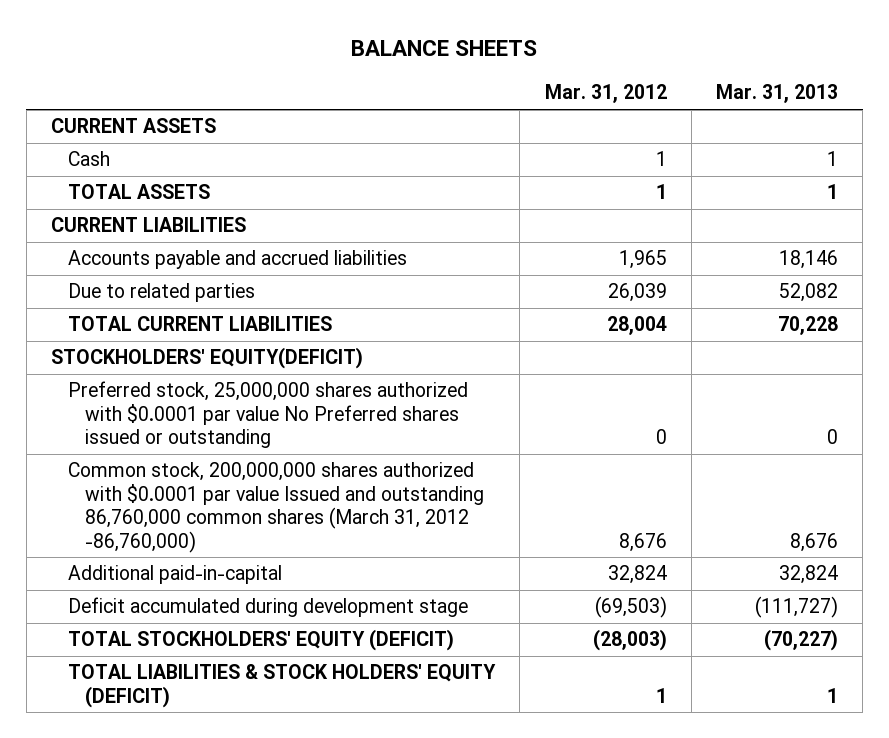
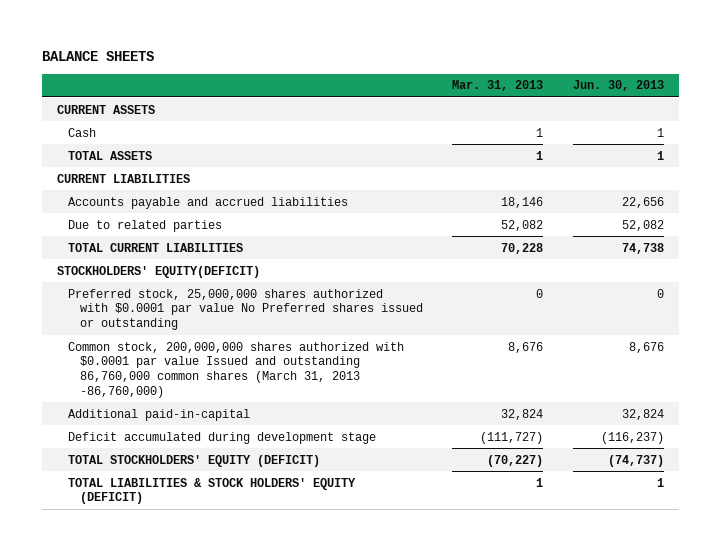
- | Mar. 31, 2012 | Mar. 31, 2013
+ | Mar. 31, 2013 | Jun. 30, 2013
- Common stock, 200,000,000 shares authorized with $0.0001 par value Issued and outstanding 86,760,000 common shares (March 31, 2012 -86,760,000) | 8,676 | 8,676
+ Common stock, 200,000,000 shares authorized with $0.0001 par value Issued and outstanding 86,760,000 common shares (March 31, 2013 -86,760,000) | 8,676 | 8,676

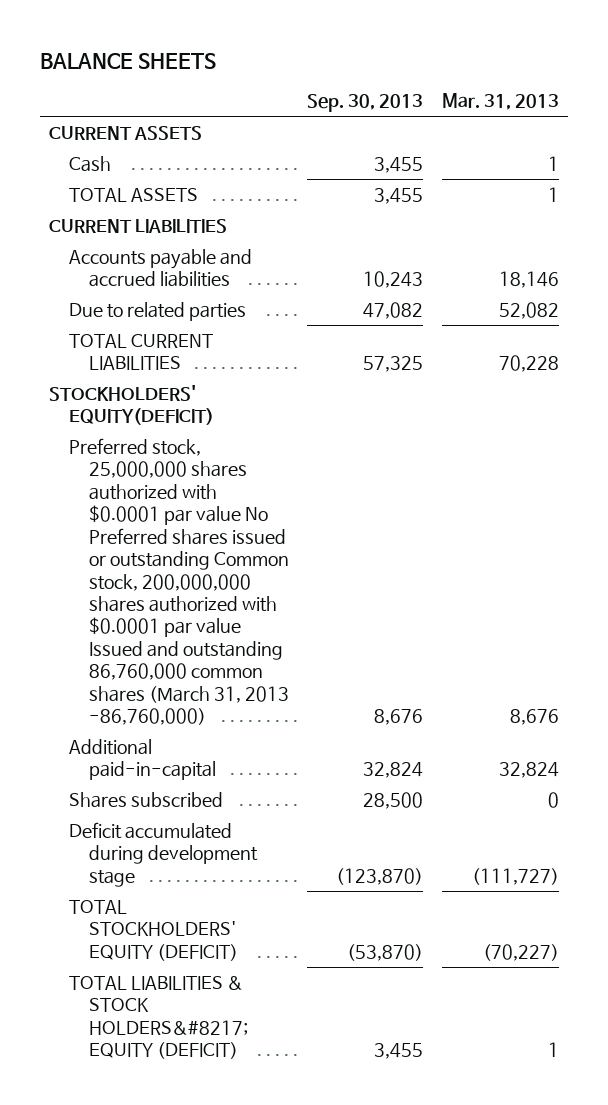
- | Mar. 31, 2013 | Jun. 30, 2013
+ | Sep. 30, 2013 | Mar. 31, 2013
- Preferred stock, 25,000,000 shares authorized with $0.0001 par value No Preferred shares issued or outstanding | 0 | 0
- Common stock, 200,000,000 shares authorized with $0.0001 par value Issued and outstanding 86,760,000 common shares (March 31, 2013 -86,760,000) | 8,676 | 8,676
+ Preferred stock, 25,000,000 shares authorized with $0.0001 par value No Preferred shares issued or outstanding Common stock, 200,000,000 shares authorized with $0.0001 par value Issued and outstanding 86,760,000 common shares (March 31, 2013 -86,760,000) | 8,676 | 8,676
+ Shares subscribed | 28,500 | 0
- TOTAL LIABILITIES & STOCK HOLDERS' EQUITY (DEFICIT) | 1 | 1
+ TOTAL LIABILITIES & STOCK HOLDERS&#8217; EQUITY (DEFICIT) | 3,455 | 1

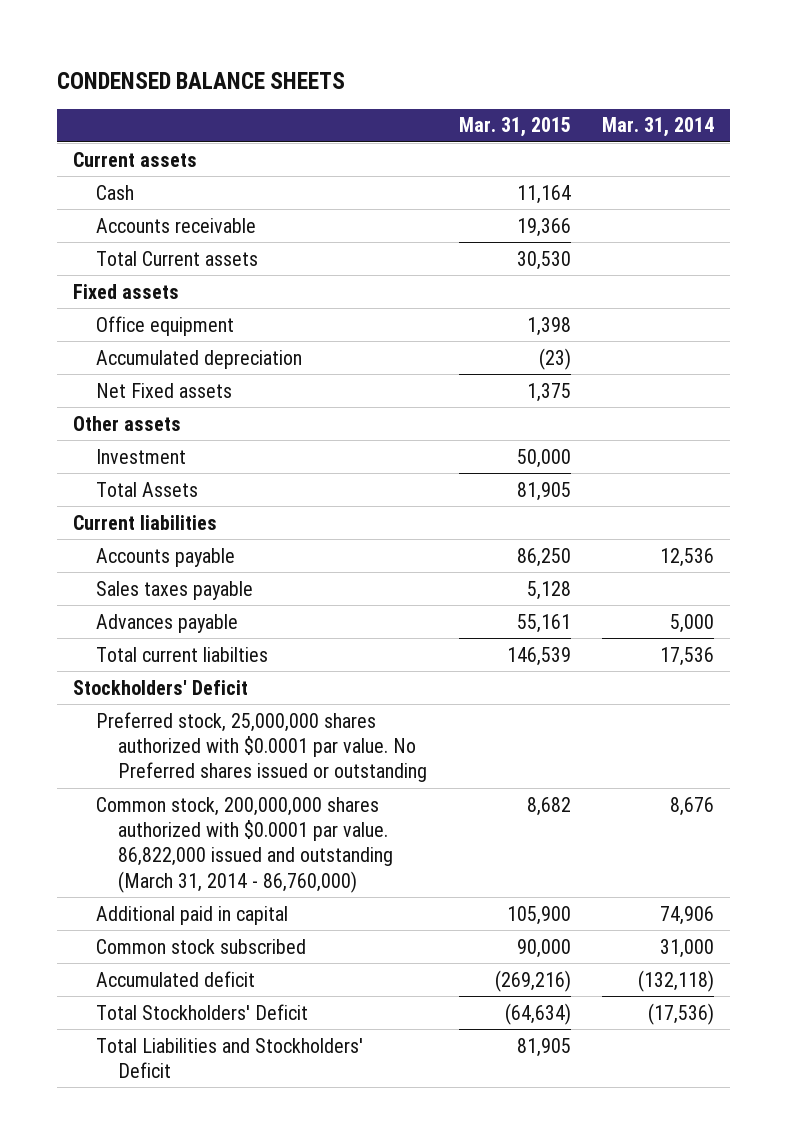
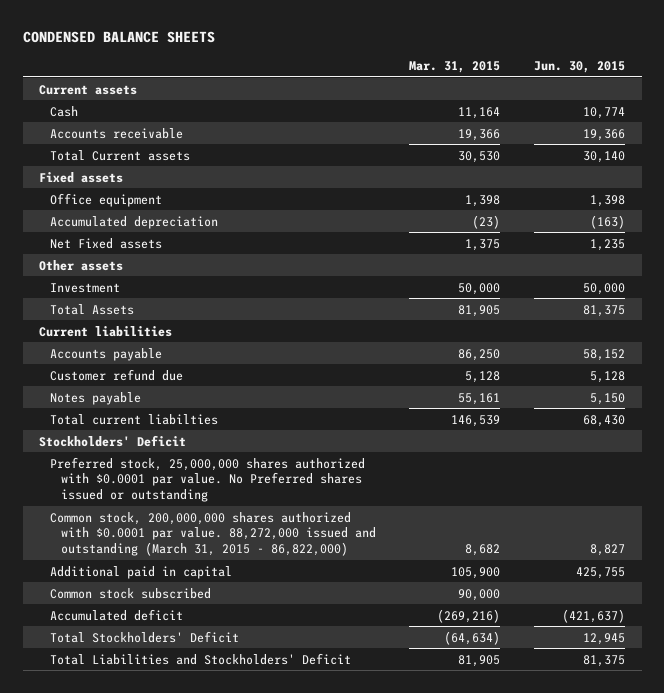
- | Mar. 31, 2015 | Mar. 31, 2014
+ | Mar. 31, 2015 | Jun. 30, 2015
- Sales taxes payable | 5,128 |
- Advances payable | 55,161 | 5,000
+ Customer refund due | 5,128 | 5,128
+ Notes payable | 55,161 | 5,150
- Common stock, 200,000,000 shares authorized with $0.0001 par value. 86,822,000 issued and outstanding (March 31, 2014 - 86,760,000) | 8,682 | 8,676
+ Common stock, 200,000,000 shares authorized with $0.0001 par value. 88,272,000 issued and outstanding (March 31, 2015 - 86,822,000) | 8,682 | 8,827

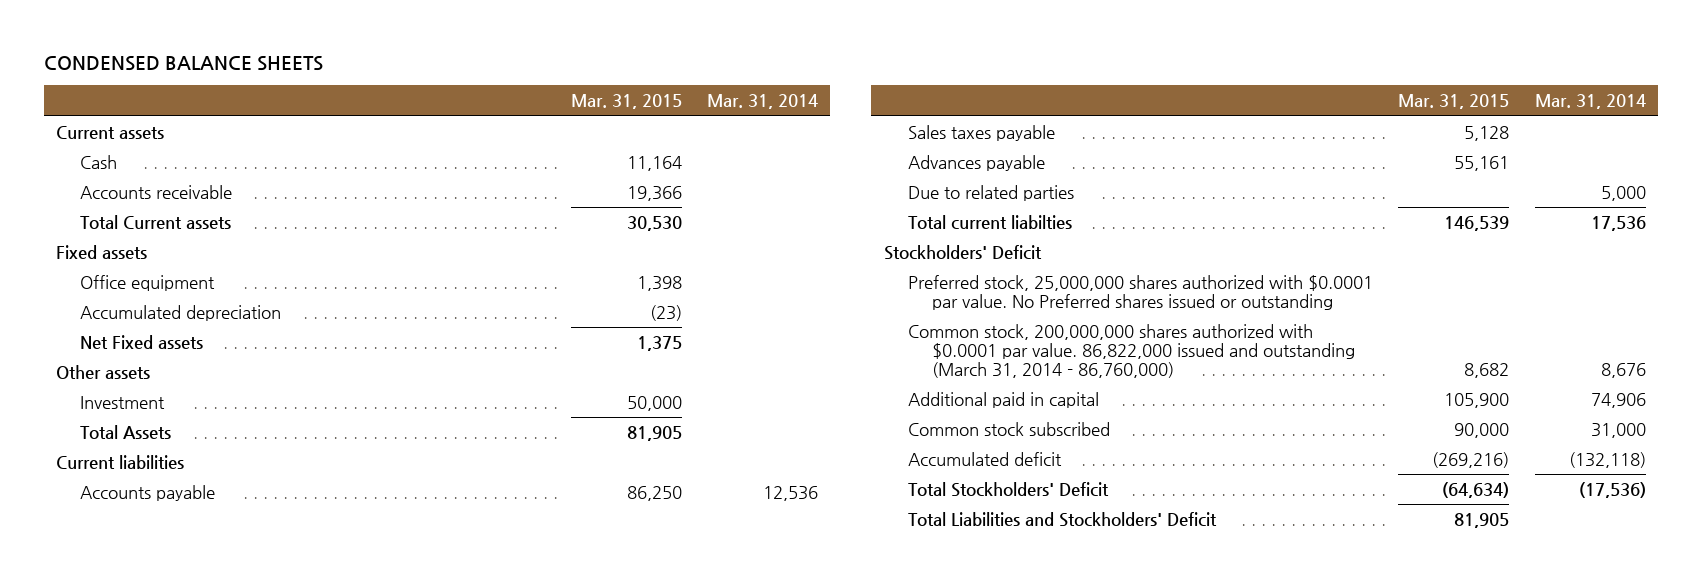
- | Mar. 31, 2015 | Jun. 30, 2015
+ | Mar. 31, 2015 | Mar. 31, 2014
- Customer refund due | 5,128 | 5,128
- Notes payable | 55,161 | 5,150
+ Sales taxes payable | 5,128 |
+ Advances payable | 55,161 |
+ Due to related parties | | 5,000
- Common stock, 200,000,000 shares authorized with $0.0001 par value. 88,272,000 issued and outstanding (March 31, 2015 - 86,822,000) | 8,682 | 8,827
+ Common stock, 200,000,000 shares authorized with $0.0001 par value. 86,822,000 issued and outstanding (March 31, 2014 - 86,760,000) | 8,682 | 8,676

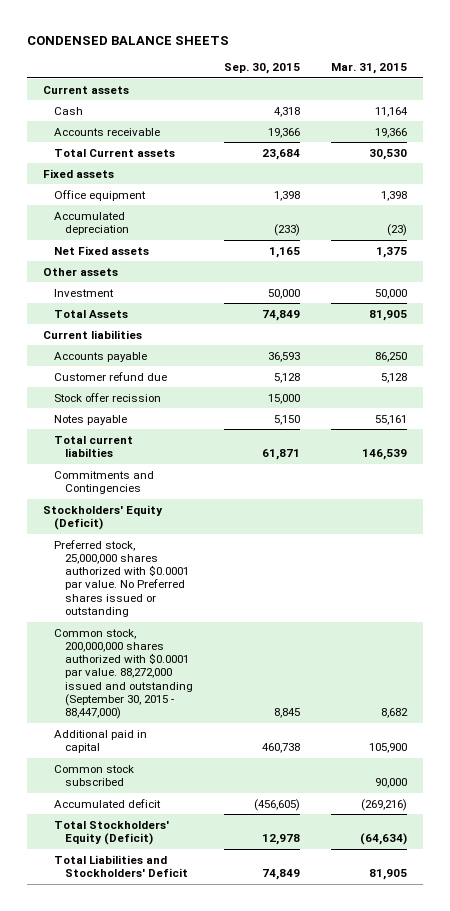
- | Mar. 31, 2015 | Mar. 31, 2014
+ | Sep. 30, 2015 | Mar. 31, 2015
- Sales taxes payable | 5,128 |
- Advances payable | 55,161 |
- Due to related parties | | 5,000
+ Customer refund due | 5,128 | 5,128
+ Stock offer recission | 15,000 |
+ Notes payable | 5,150 | 55,161
- Stockholders' Deficit
+ Commitments and Contingencies
+ Stockholders' Equity (Deficit)
- Common stock, 200,000,000 shares authorized with $0.0001 par value. 86,822,000 issued and outstanding (March 31, 2014 - 86,760,000) | 8,682 | 8,676
+ Common stock, 200,000,000 shares authorized with $0.0001 par value. 88,272,000 issued and outstanding (September 30, 2015 - 88,447,000) | 8,845 | 8,682
- Total Stockholders' Deficit | (64,634) | (17,536)
+ Total Stockholders' Equity (Deficit) | 12,978 | (64,634)

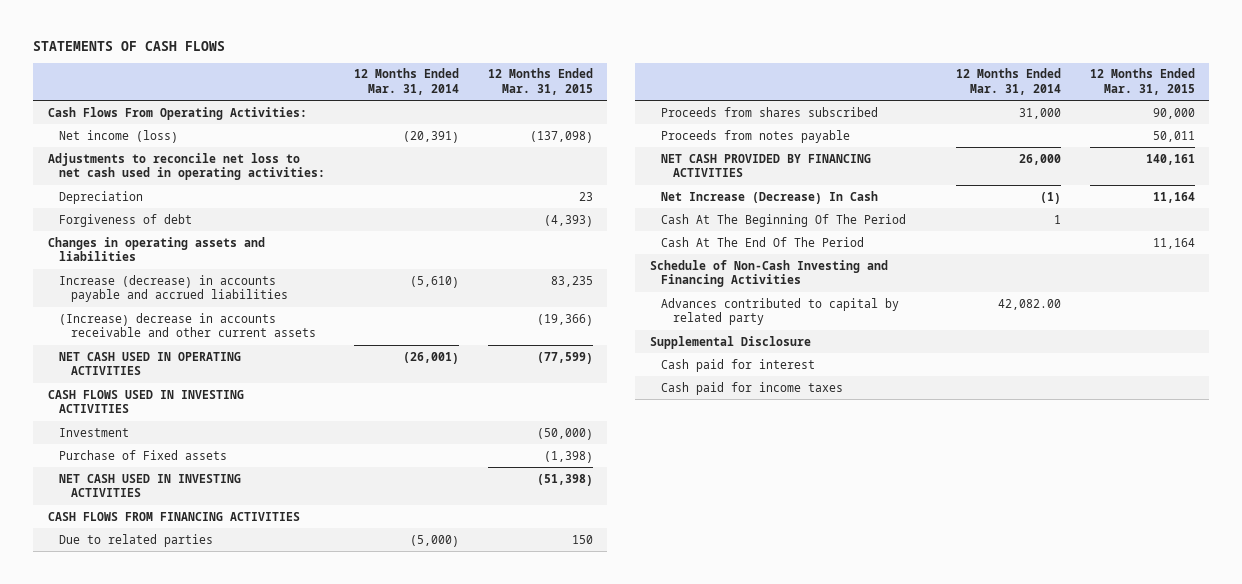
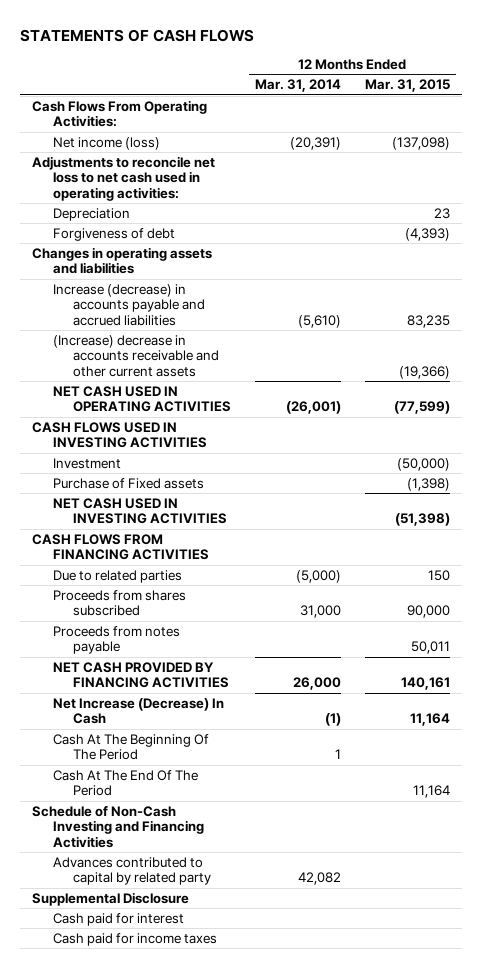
- Advances contributed to capital by related party | 42,082.00 |
+ Advances contributed to capital by related party | 42,082 |

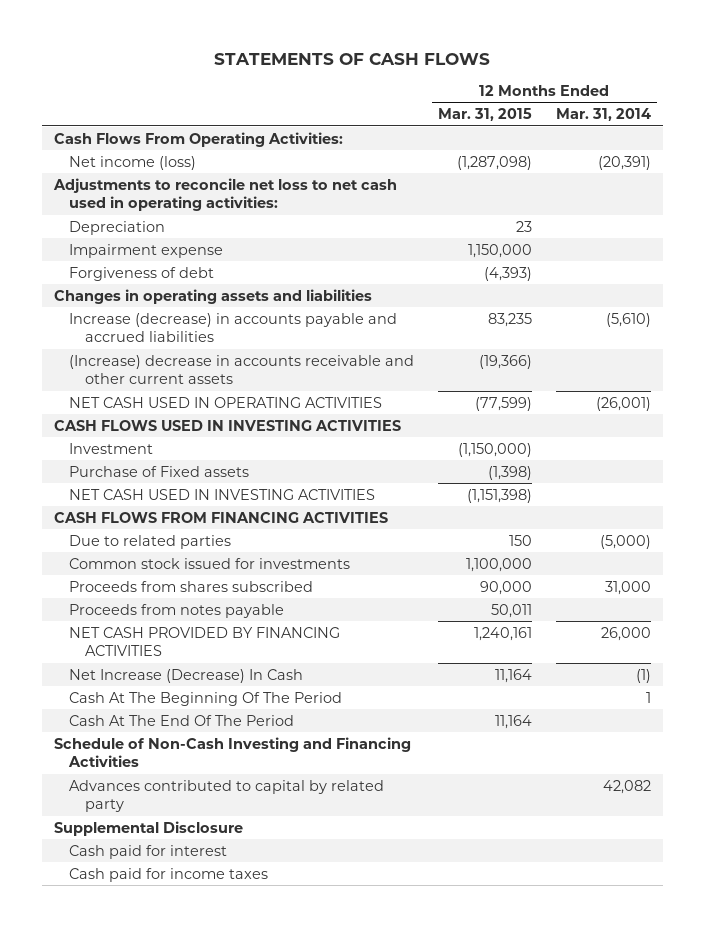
- | 12 Months Ended Mar. 31, 2014 | 12 Months Ended Mar. 31, 2015
+ | 12 Months Ended Mar. 31, 2015 | 12 Months Ended Mar. 31, 2014
- Net income (loss) | (20,391) | (137,098)
+ Net income (loss) | (1,287,098) | (20,391)
+ Impairment expense | 1,150,000 |
- Investment | | (50,000)
+ Investment | (1,150,000) |
- NET CASH USED IN INVESTING ACTIVITIES | | (51,398)
+ NET CASH USED IN INVESTING ACTIVITIES | (1,151,398) |
+ Common stock issued for investments | 1,100,000 |
- NET CASH PROVIDED BY FINANCING ACTIVITIES | 26,000 | 140,161
+ NET CASH PROVIDED BY FINANCING ACTIVITIES | 1,240,161 | 26,000

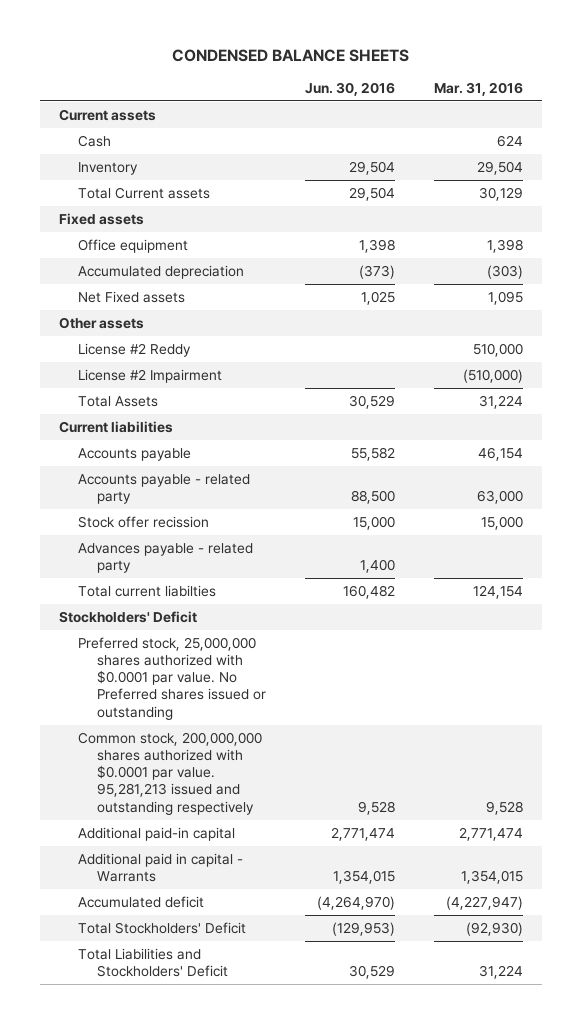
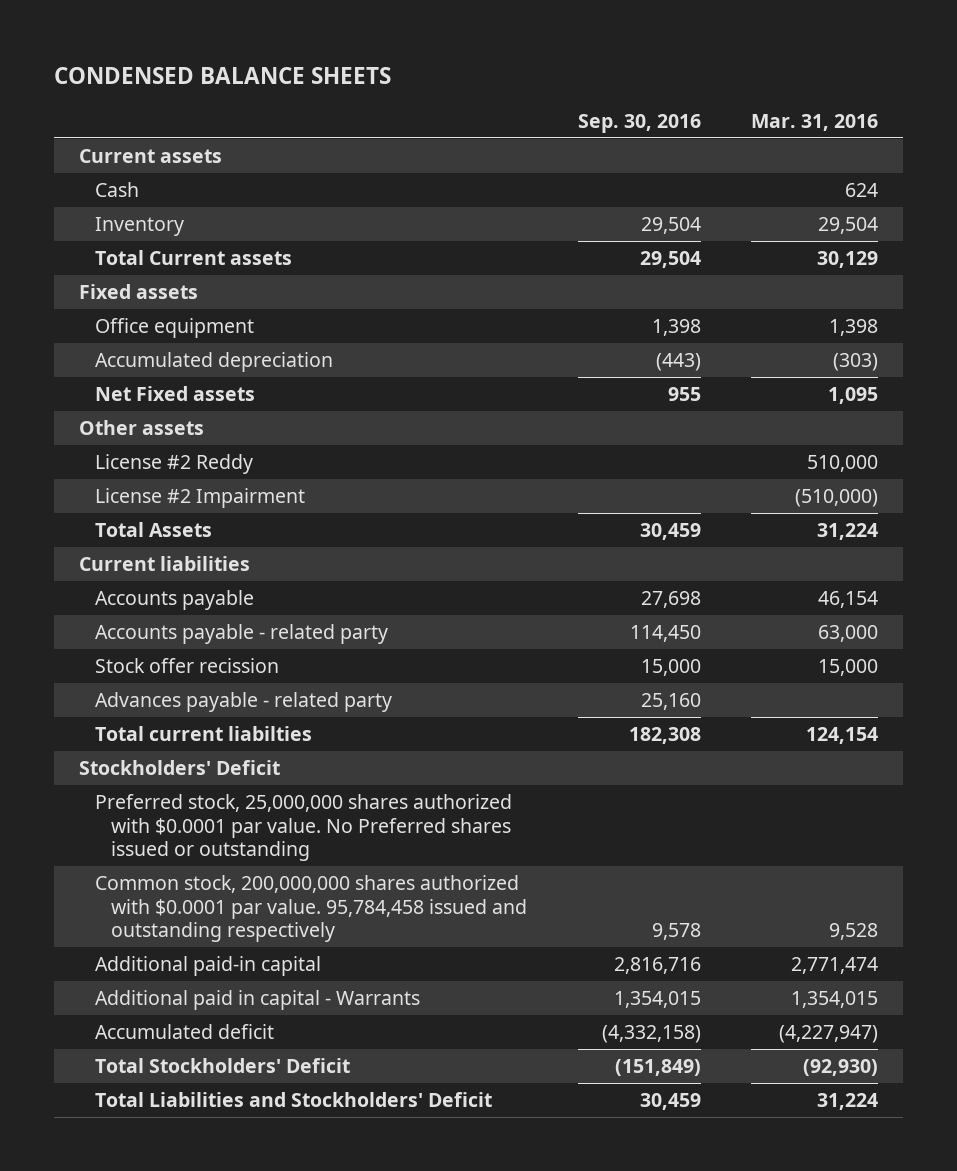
- | Jun. 30, 2016 | Mar. 31, 2016
+ | Sep. 30, 2016 | Mar. 31, 2016
- Common stock, 200,000,000 shares authorized with $0.0001 par value. 95,281,213 issued and outstanding respectively | 9,528 | 9,528
+ Common stock, 200,000,000 shares authorized with $0.0001 par value. 95,784,458 issued and outstanding respectively | 9,578 | 9,528

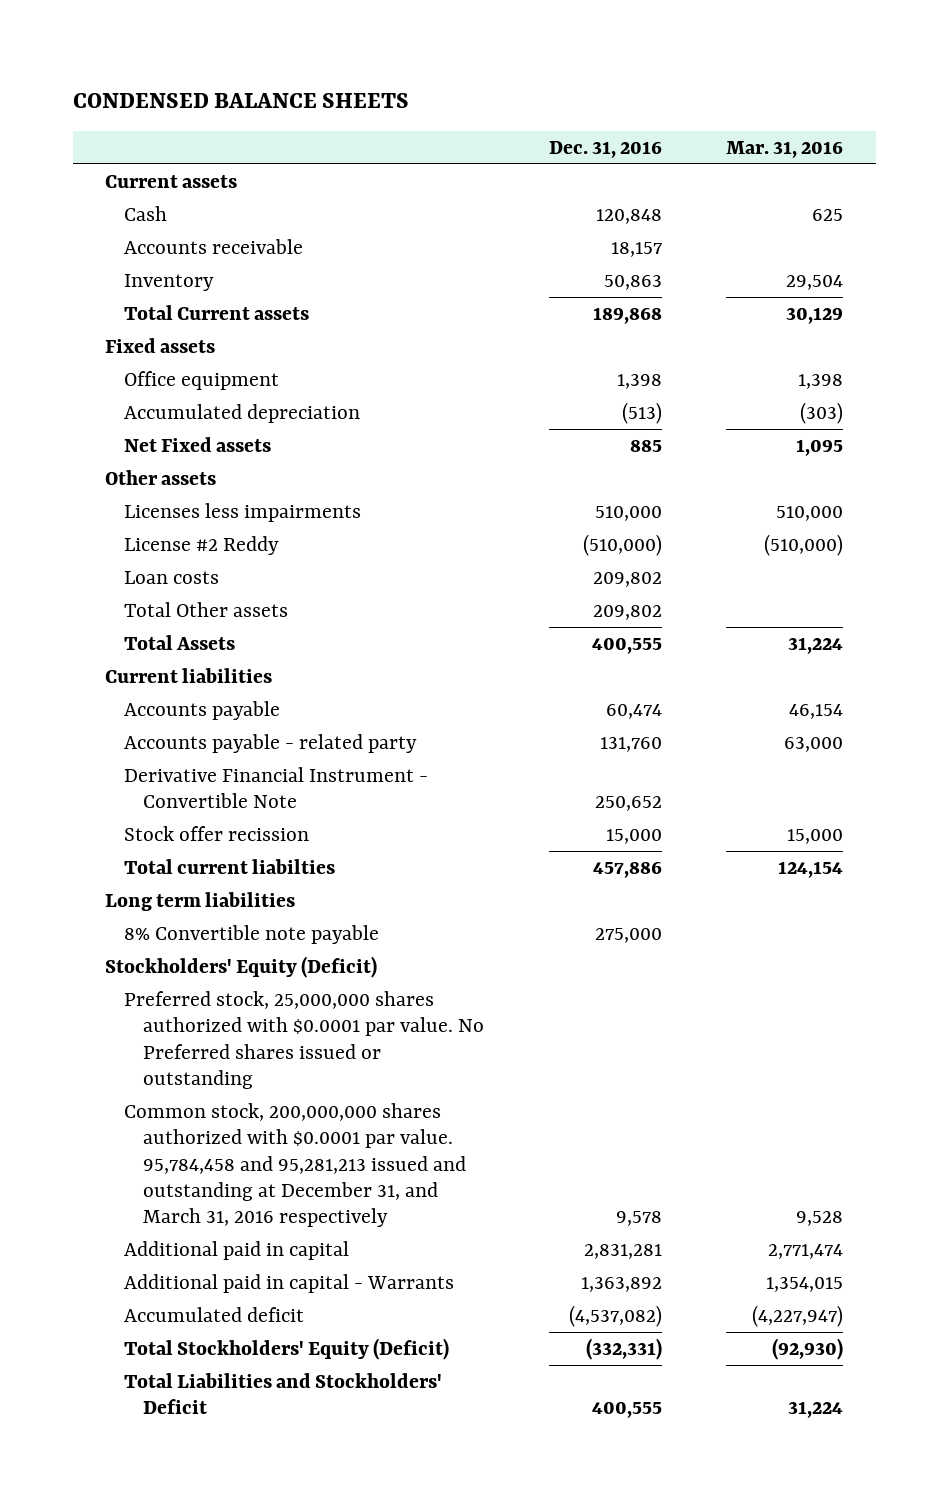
- | Sep. 30, 2016 | Mar. 31, 2016
+ | Dec. 31, 2016 | Mar. 31, 2016
- Cash | | 624
+ Cash | 120,848 | 625
+ Accounts receivable | 18,157 |
- License #2 Reddy | | 510,000
- License #2 Impairment | | (510,000)
+ Licenses less impairments | 510,000 | 510,000
+ License #2 Reddy | (510,000) | (510,000)
+ Loan costs | 209,802 |
+ Total Other assets | 209,802 |
+ Derivative Financial Instrument - Convertible Note | 250,652 |
- Advances payable - related party | 25,160 |
- Stockholders' Deficit
+ Long term liabilities
+ 8% Convertible note payable | 275,000 |
+ Stockholders' Equity (Deficit)
- Common stock, 200,000,000 shares authorized with $0.0001 par value. 95,784,458 issued and outstanding respectively | 9,578 | 9,528
- Additional paid-in capital | 2,816,716 | 2,771,474
+ Common stock, 200,000,000 shares authorized with $0.0001 par value. 95,784,458 and 95,281,213 issued and outstanding at December 31, and March 31, 2016 respectively | 9,578 | 9,528
+ Additional paid in capital | 2,831,281 | 2,771,474
- Total Stockholders' Deficit | (151,849) | (92,930)
+ Total Stockholders' Equity (Deficit) | (332,331) | (92,930)

